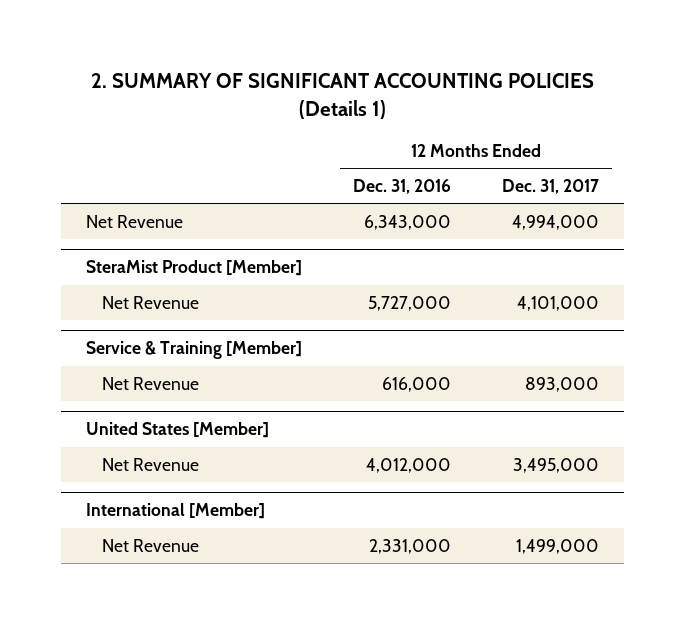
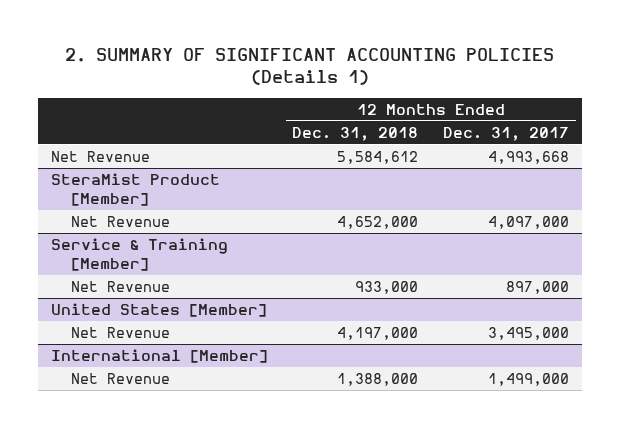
- | 12 Months Ended Dec. 31, 2016 | 12 Months Ended Dec. 31, 2017
+ | 12 Months Ended Dec. 31, 2018 | 12 Months Ended Dec. 31, 2017
- Net Revenue | 6,343,000 | 4,994,000
+ Net Revenue | 5,584,612 | 4,993,668
@ SteraMist Product [Member]
- Net Revenue | 5,727,000 | 4,101,000
+ Net Revenue | 4,652,000 | 4,097,000
@ Service & Training [Member]
- Net Revenue | 616,000 | 893,000
+ Net Revenue | 933,000 | 897,000

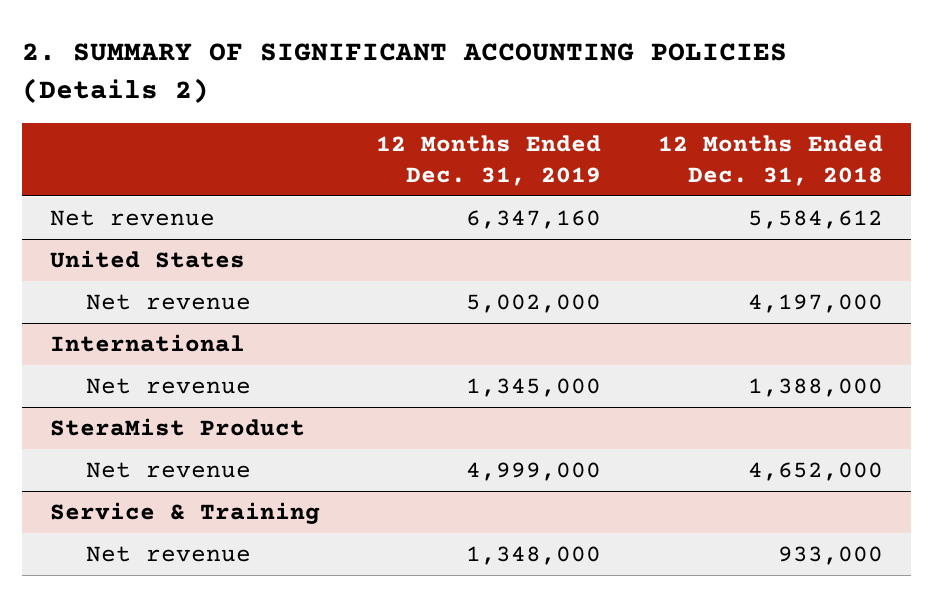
- 2. SUMMARY OF SIGNIFICANT ACCOUNTING POLICIES (Details 1)
+ 2. SUMMARY OF SIGNIFICANT ACCOUNTING POLICIES (Details 2)
- | 12 Months Ended Dec. 31, 2018 | 12 Months Ended Dec. 31, 2017
+ | 12 Months Ended Dec. 31, 2019 | 12 Months Ended Dec. 31, 2018
- Net Revenue | 5,584,612 | 4,993,668
- SteraMist Product [Member]
- Net Revenue | 4,652,000 | 4,097,000
- Service & Training [Member]
- Net Revenue | 933,000 | 897,000
- United States [Member]
- Net Revenue | 4,197,000 | 3,495,000
- International [Member]
- Net Revenue | 1,388,000 | 1,499,000
+ Net revenue | 6,347,160 | 5,584,612
+ United States
+ Net revenue | 5,002,000 | 4,197,000
+ International
+ Net revenue | 1,345,000 | 1,388,000
+ SteraMist Product
+ Net revenue | 4,999,000 | 4,652,000
+ Service & Training
+ Net revenue | 1,348,000 | 933,000

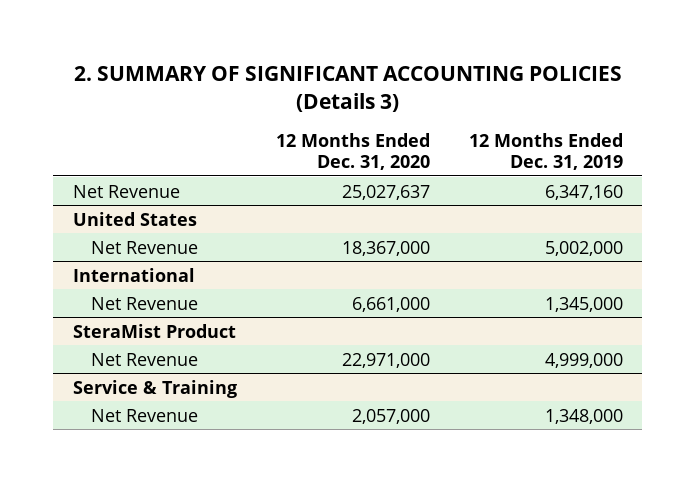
- 2. SUMMARY OF SIGNIFICANT ACCOUNTING POLICIES (Details 2)
+ 2. SUMMARY OF SIGNIFICANT ACCOUNTING POLICIES (Details 3)
- | 12 Months Ended Dec. 31, 2019 | 12 Months Ended Dec. 31, 2018
+ | 12 Months Ended Dec. 31, 2020 | 12 Months Ended Dec. 31, 2019
- Net revenue | 6,347,160 | 5,584,612
+ Net Revenue | 25,027,637 | 6,347,160
@ United States
- Net revenue | 5,002,000 | 4,197,000
+ Net Revenue | 18,367,000 | 5,002,000
@ International
- Net revenue | 1,345,000 | 1,388,000
+ Net Revenue | 6,661,000 | 1,345,000
@ SteraMist Product
- Net revenue | 4,999,000 | 4,652,000
+ Net Revenue | 22,971,000 | 4,999,000
@ Service & Training
- Net revenue | 1,348,000 | 933,000
+ Net Revenue | 2,057,000 | 1,348,000

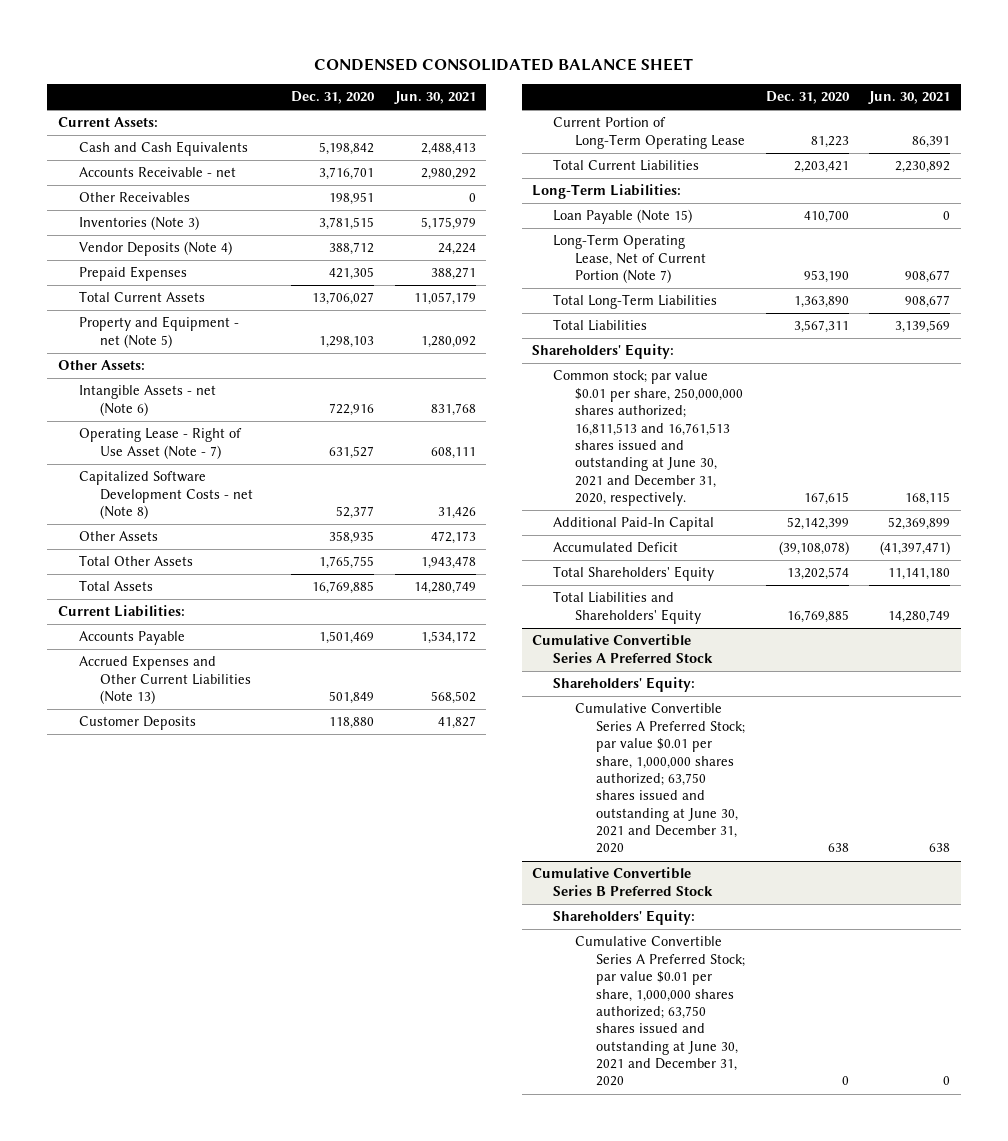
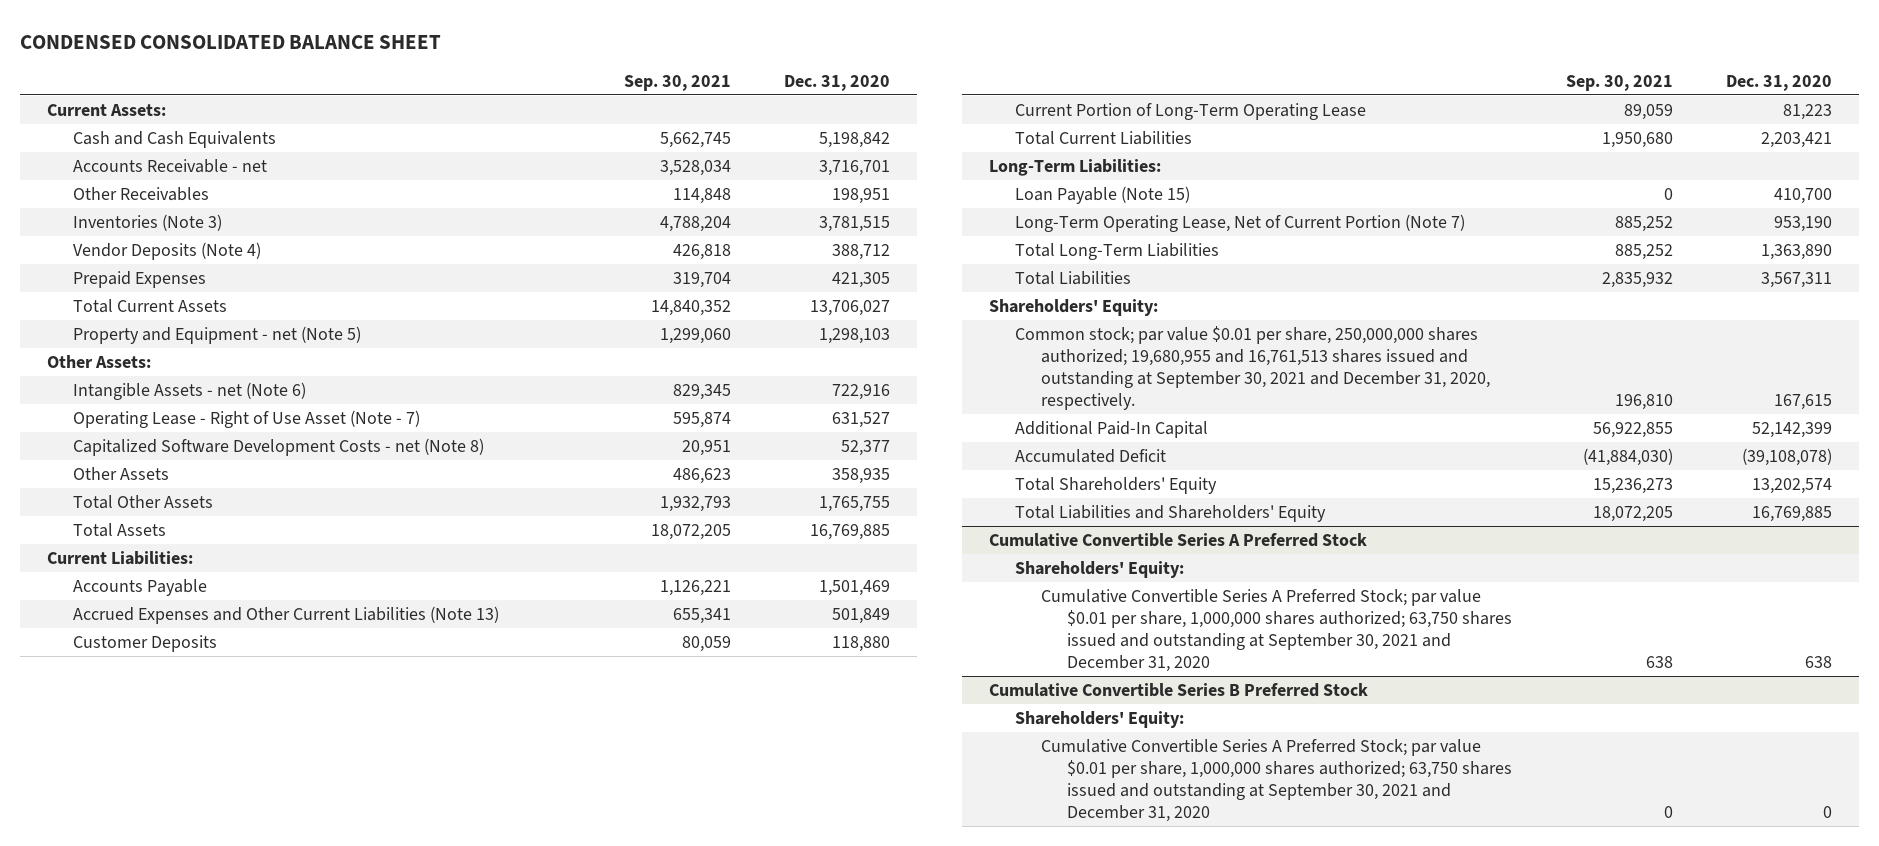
- | Dec. 31, 2020 | Jun. 30, 2021
+ | Sep. 30, 2021 | Dec. 31, 2020
- Common stock; par value $0.01 per share, 250,000,000 shares authorized; 16,811,513 and 16,761,513 shares issued and outstanding at June 30, 2021 and December 31, 2020, respectively. | 167,615 | 168,115
+ Common stock; par value $0.01 per share, 250,000,000 shares authorized; 19,680,955 and 16,761,513 shares issued and outstanding at September 30, 2021 and December 31, 2020, respectively. | 196,810 | 167,615
@ Cumulative Convertible Series A Preferred Stock
- Cumulative Convertible Series A Preferred Stock; par value $0.01 per share, 1,000,000 shares authorized; 63,750 shares issued and outstanding at June 30, 2021 and December 31, 2020 | 638 | 638
+ Cumulative Convertible Series A Preferred Stock; par value $0.01 per share, 1,000,000 shares authorized; 63,750 shares issued and outstanding at September 30, 2021 and December 31, 2020 | 638 | 638
@ Cumulative Convertible Series B Preferred Stock
- Cumulative Convertible Series A Preferred Stock; par value $0.01 per share, 1,000,000 shares authorized; 63,750 shares issued and outstanding at June 30, 2021 and December 31, 2020 | 0 | 0
+ Cumulative Convertible Series A Preferred Stock; par value $0.01 per share, 1,000,000 shares authorized; 63,750 shares issued and outstanding at September 30, 2021 and December 31, 2020 | 0 | 0

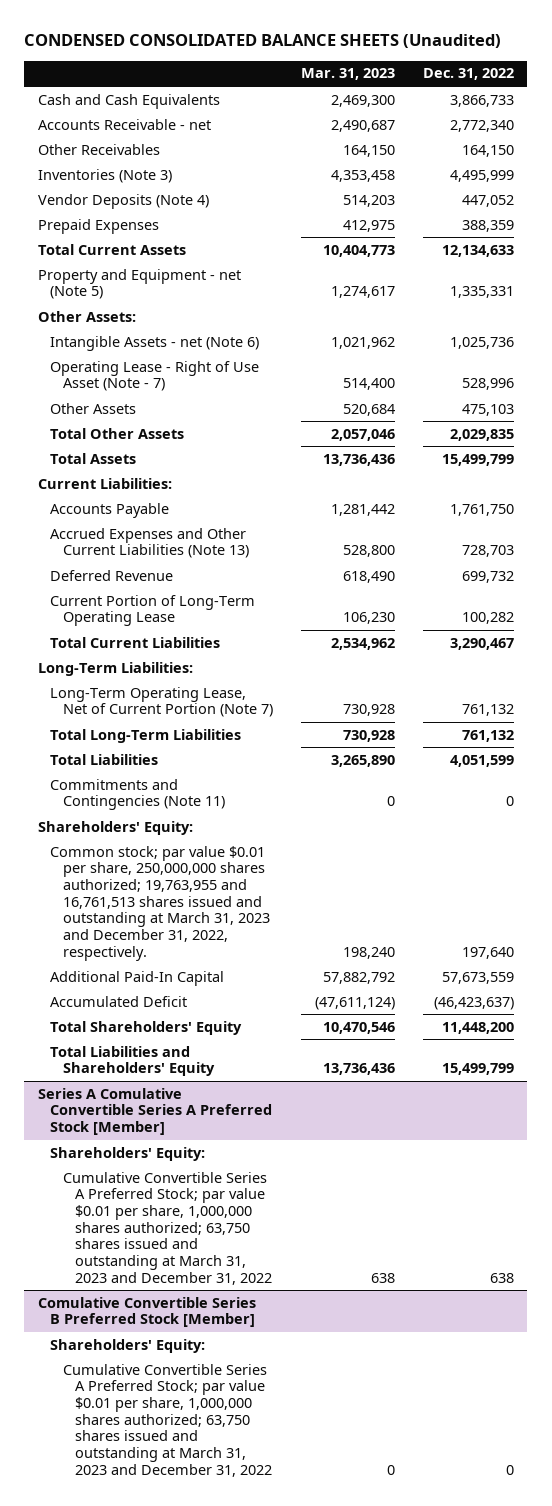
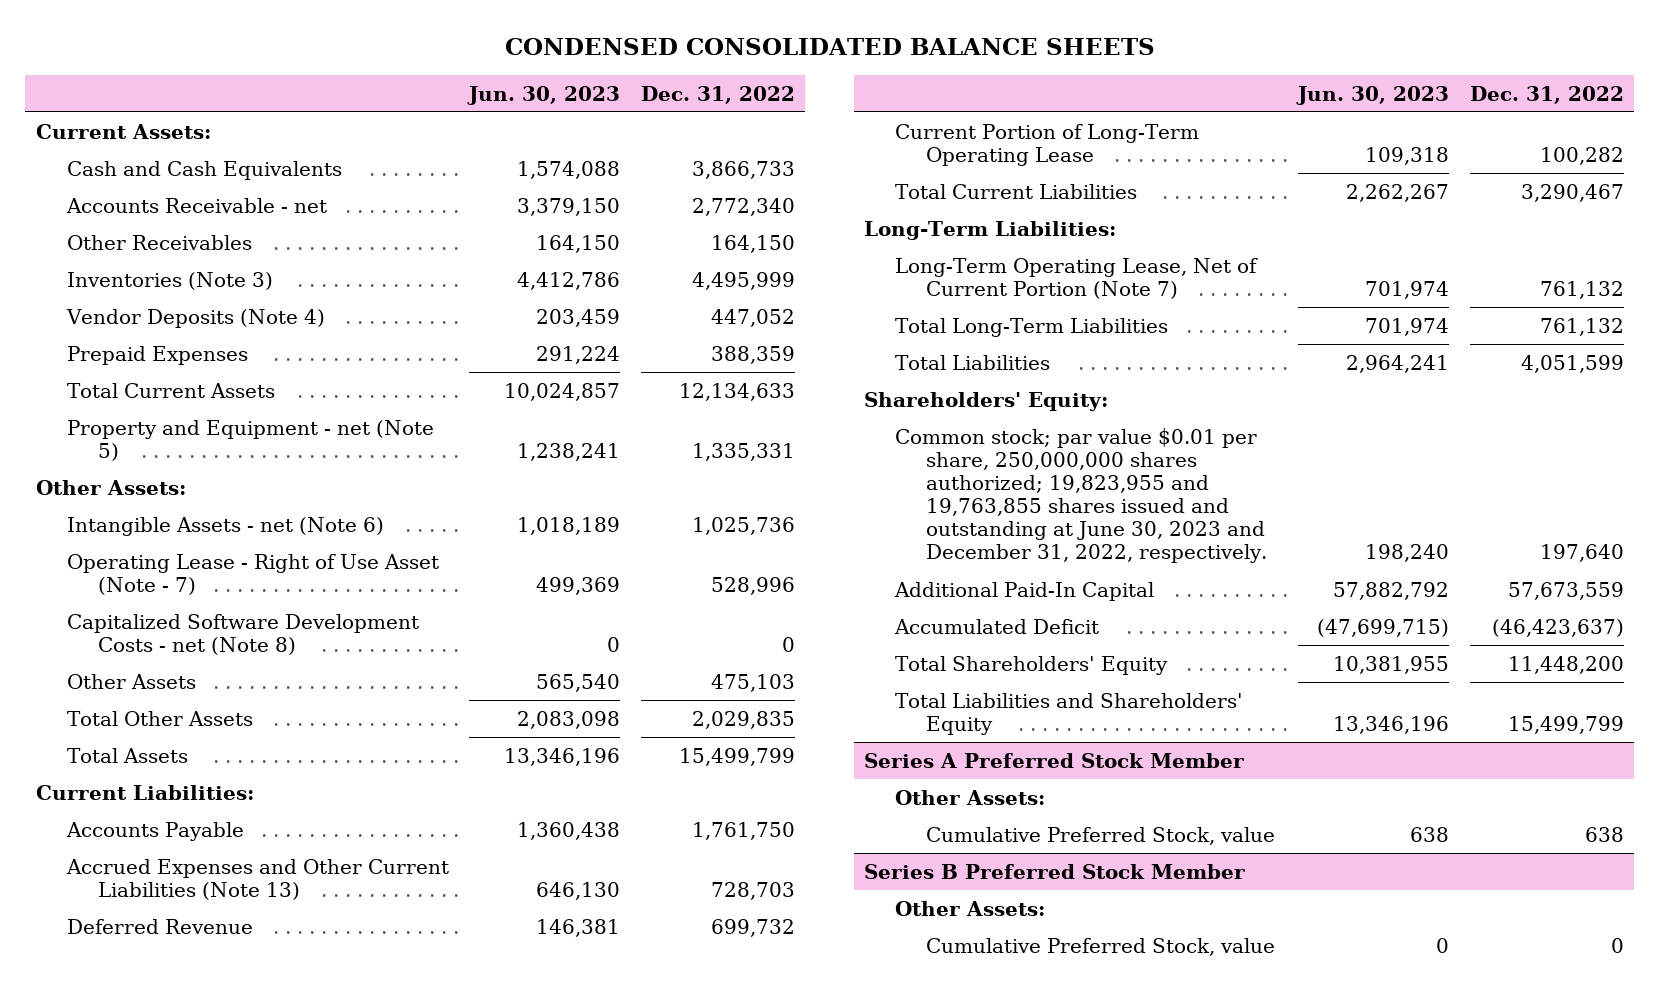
- CONDENSED CONSOLIDATED BALANCE SHEETS (Unaudited)
+ CONDENSED CONSOLIDATED BALANCE SHEETS
- | Mar. 31, 2023 | Dec. 31, 2022
+ | Jun. 30, 2023 | Dec. 31, 2022
+ Current Assets:
+ Capitalized Software Development Costs - net (Note 8) | 0 | 0
- Commitments and Contingencies (Note 11) | 0 | 0
- Common stock; par value $0.01 per share, 250,000,000 shares authorized; 19,763,955 and 16,761,513 shares issued and outstanding at March 31, 2023 and December 31, 2022, respectively. | 198,240 | 197,640
+ Common stock; par value $0.01 per share, 250,000,000 shares authorized; 19,823,955 and 19,763,855 shares issued and outstanding at June 30, 2023 and December 31, 2022, respectively. | 198,240 | 197,640
- Series A Comulative Convertible Series A Preferred Stock [Member]
- Shareholders' Equity:
- Cumulative Convertible Series A Preferred Stock; par value $0.01 per share, 1,000,000 shares authorized; 63,750 shares issued and outstanding at March 31, 2023 and December 31, 2022 | 638 | 638
- Comulative Convertible Series B Preferred Stock [Member]
- Shareholders' Equity:
- Cumulative Convertible Series A Preferred Stock; par value $0.01 per share, 1,000,000 shares authorized; 63,750 shares issued and outstanding at March 31, 2023 and December 31, 2022 | 0 | 0
+ Series A Preferred Stock Member
+ Other Assets:
+ Cumulative Preferred Stock, value | 638 | 638
+ Series B Preferred Stock Member
+ Other Assets:
+ Cumulative Preferred Stock, value | 0 | 0

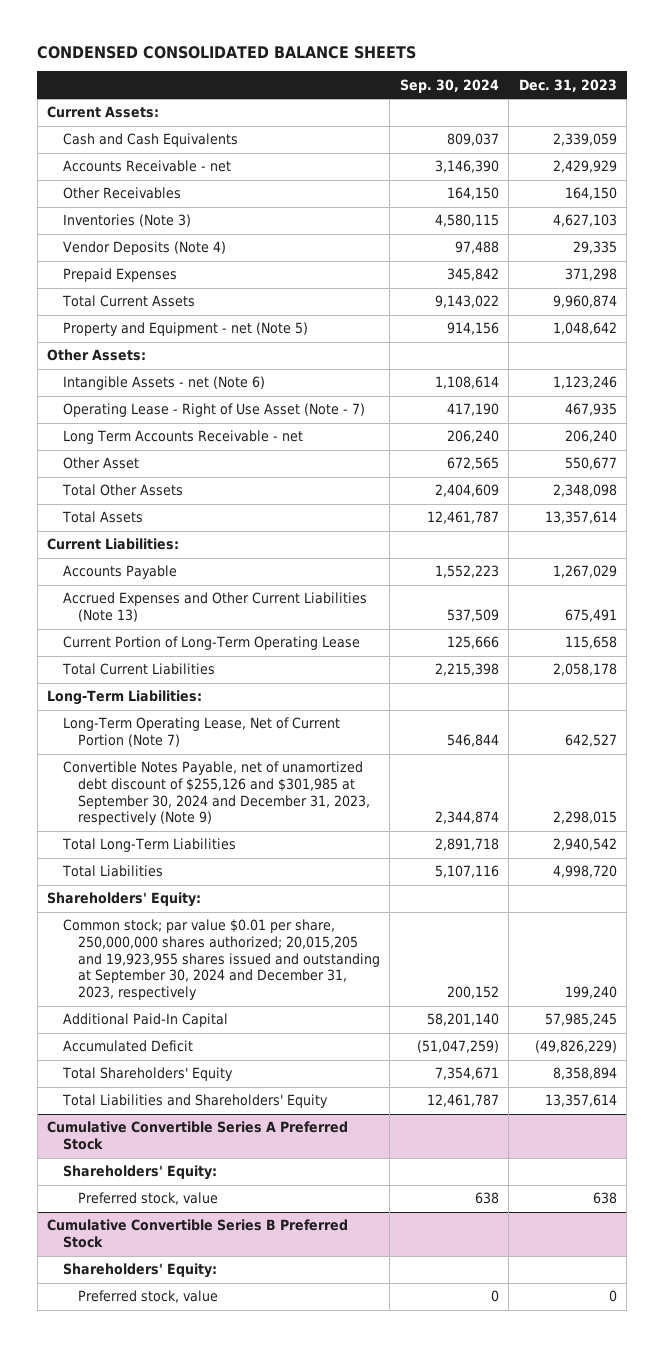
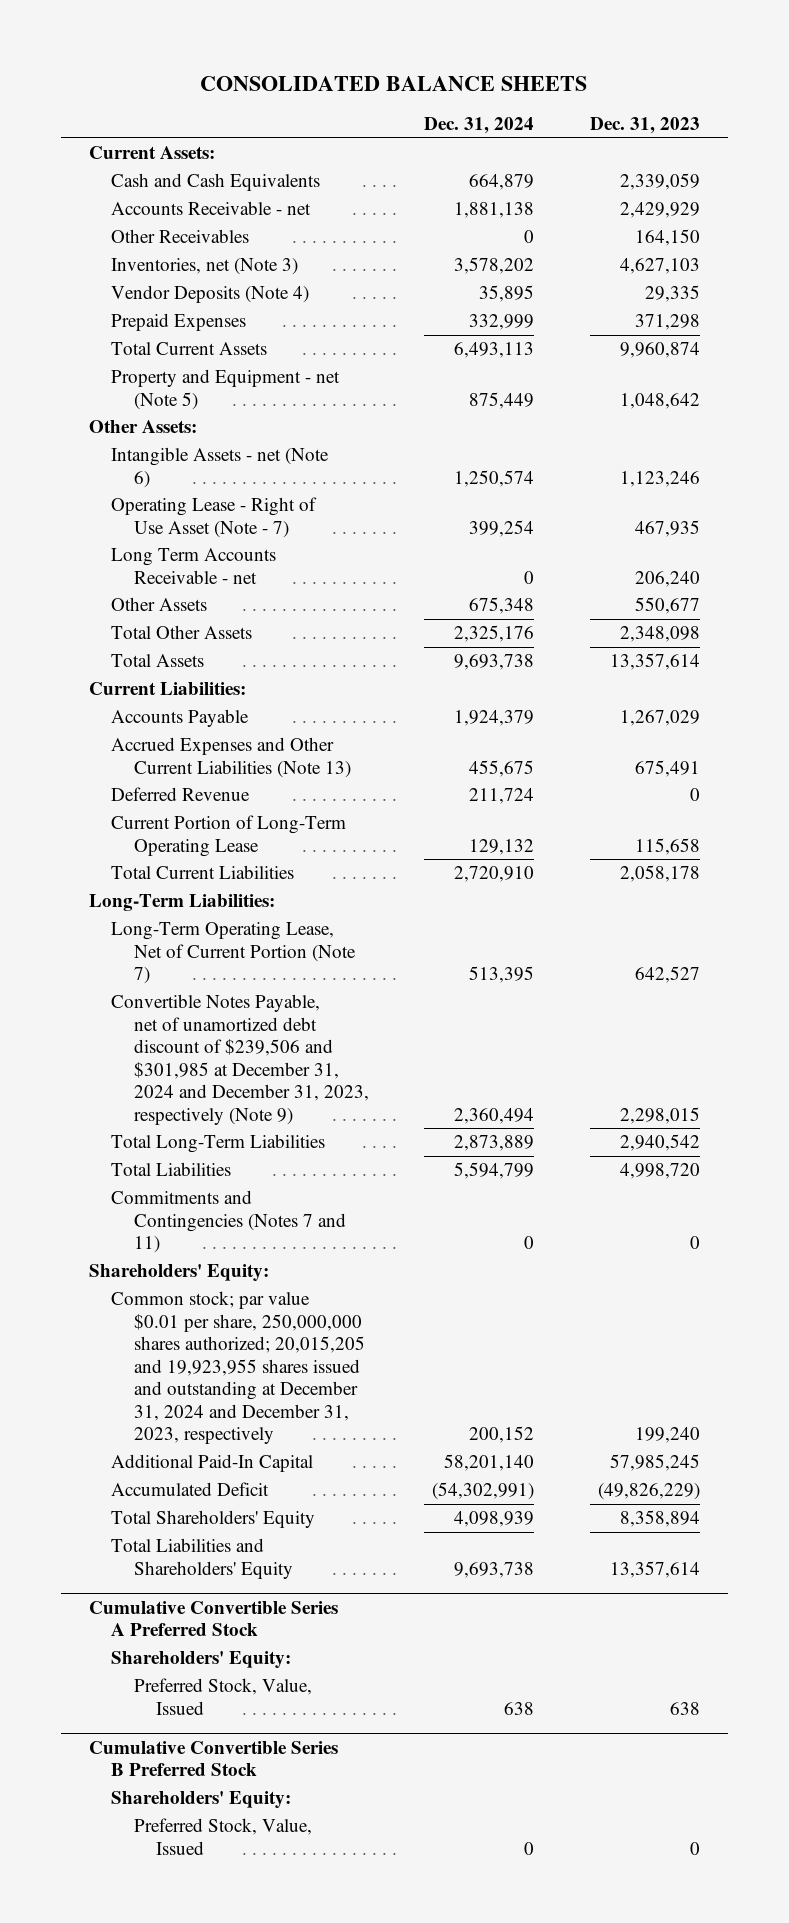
- CONDENSED CONSOLIDATED BALANCE SHEETS
+ CONSOLIDATED BALANCE SHEETS
- | Sep. 30, 2024 | Dec. 31, 2023
+ | Dec. 31, 2024 | Dec. 31, 2023
- Inventories (Note 3) | 4,580,115 | 4,627,103
+ Inventories, net (Note 3) | 3,578,202 | 4,627,103
- Other Asset | 672,565 | 550,677
+ Other Assets | 675,348 | 550,677
+ Deferred Revenue | 211,724 | 0
- Convertible Notes Payable, net of unamortized debt discount of $255,126 and $301,985 at September 30, 2024 and December 31, 2023, respectively (Note 9) | 2,344,874 | 2,298,015
+ Convertible Notes Payable, net of unamortized debt discount of $239,506 and $301,985 at December 31, 2024 and December 31, 2023, respectively (Note 9) | 2,360,494 | 2,298,015
+ Commitments and Contingencies (Notes 7 and 11) | 0 | 0
- Common stock; par value $0.01 per share, 250,000,000 shares authorized; 20,015,205 and 19,923,955 shares issued and outstanding at September 30, 2024 and December 31, 2023, respectively | 200,152 | 199,240
+ Common stock; par value $0.01 per share, 250,000,000 shares authorized; 20,015,205 and 19,923,955 shares issued and outstanding at December 31, 2024 and December 31, 2023, respectively | 200,152 | 199,240
@ Cumulative Convertible Series A Preferred Stock
- Preferred stock, value | 638 | 638
+ Preferred Stock, Value, Issued | 638 | 638
@ Cumulative Convertible Series B Preferred Stock
- Preferred stock, value | 0 | 0
+ Preferred Stock, Value, Issued | 0 | 0

